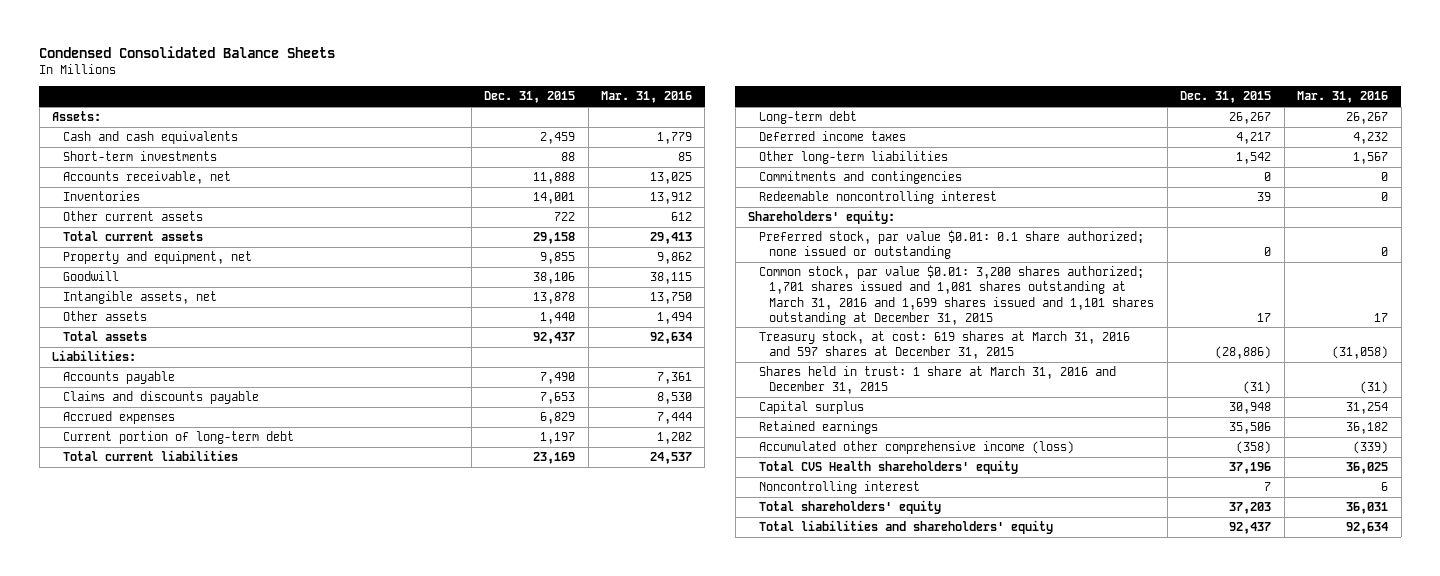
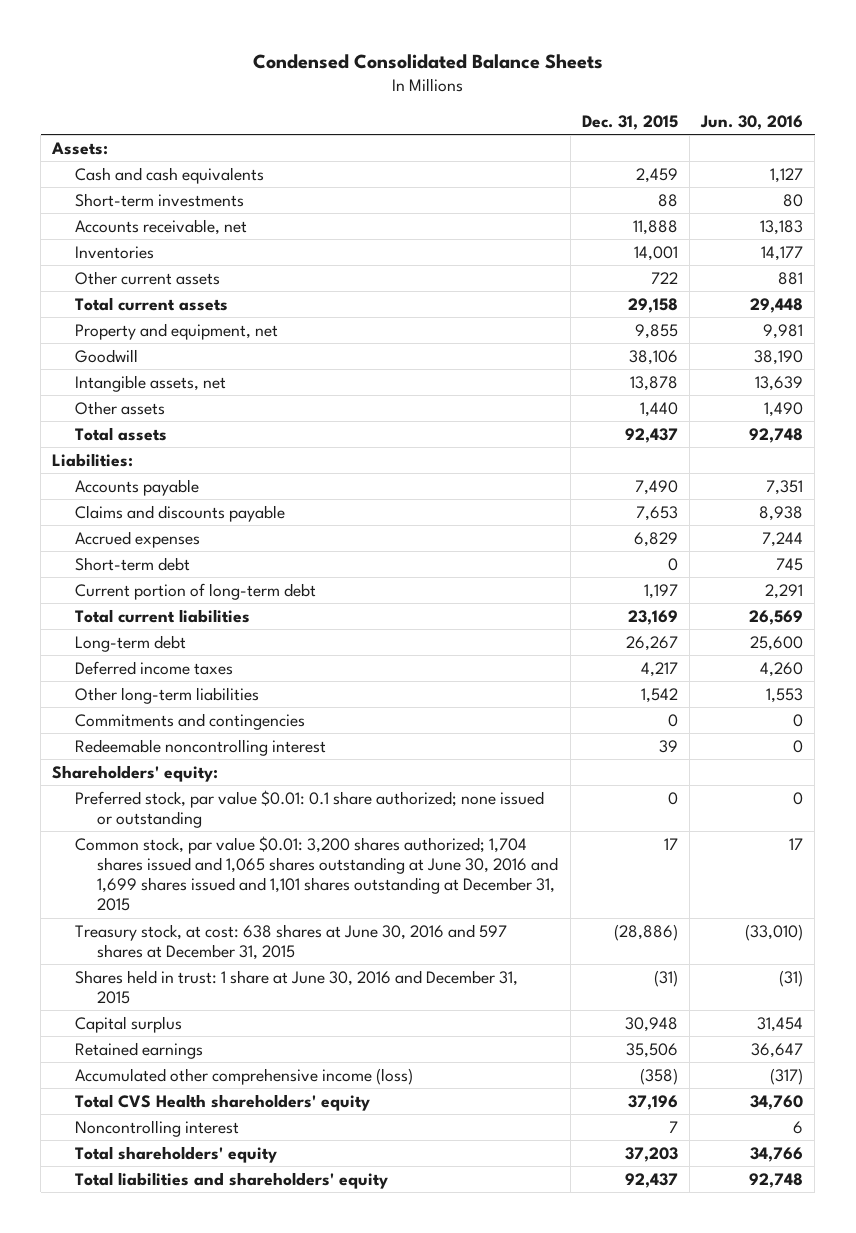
- | Dec. 31, 2015 | Mar. 31, 2016
+ | Dec. 31, 2015 | Jun. 30, 2016
+ Short-term debt | 0 | 745
- Common stock, par value $0.01: 3,200 shares authorized; 1,701 shares issued and 1,081 shares outstanding at March 31, 2016 and 1,699 shares issued and 1,101 shares outstanding at December 31, 2015 | 17 | 17
- Treasury stock, at cost: 619 shares at March 31, 2016 and 597 shares at December 31, 2015 | (28,886) | (31,058)
- Shares held in trust: 1 share at March 31, 2016 and December 31, 2015 | (31) | (31)
+ Common stock, par value $0.01: 3,200 shares authorized; 1,704 shares issued and 1,065 shares outstanding at June 30, 2016 and 1,699 shares issued and 1,101 shares outstanding at December 31, 2015 | 17 | 17
+ Treasury stock, at cost: 638 shares at June 30, 2016 and 597 shares at December 31, 2015 | (28,886) | (33,010)
+ Shares held in trust: 1 share at June 30, 2016 and December 31, 2015 | (31) | (31)

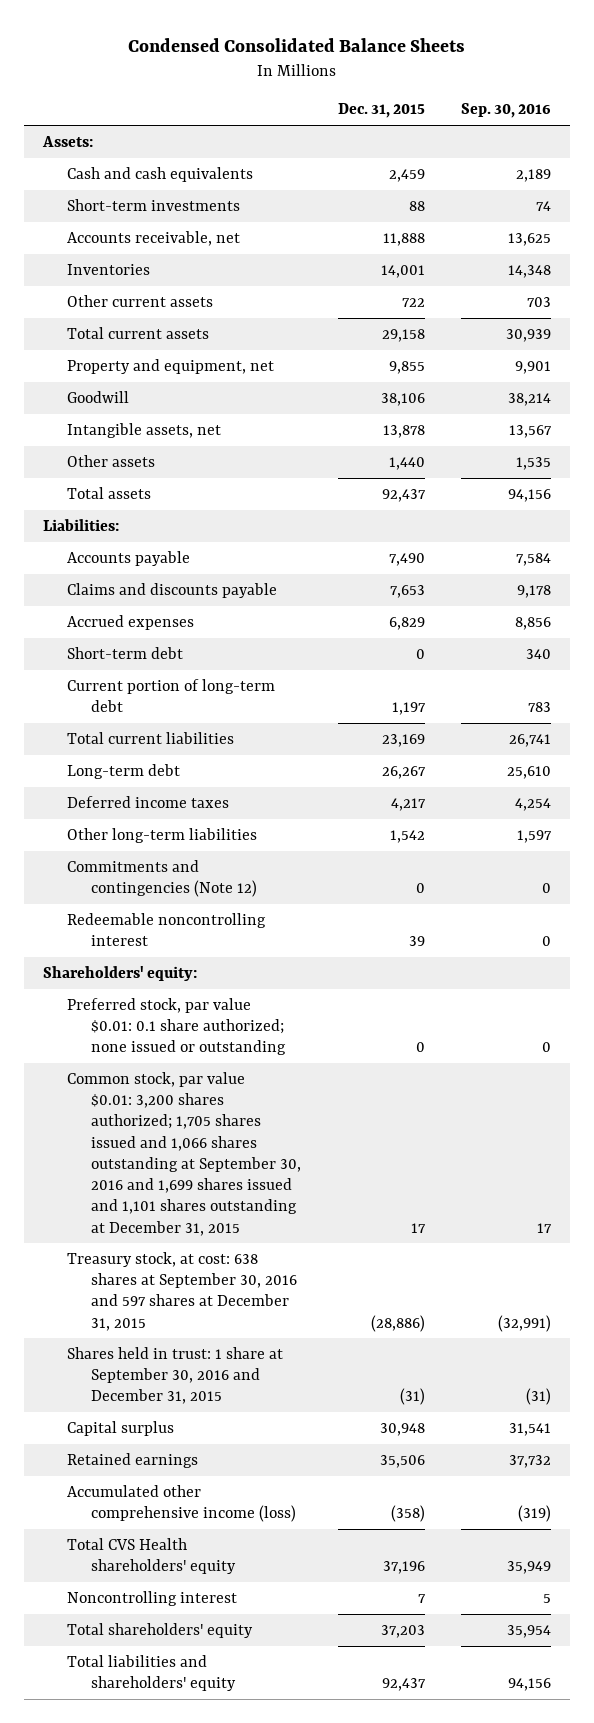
- | Dec. 31, 2015 | Jun. 30, 2016
+ | Dec. 31, 2015 | Sep. 30, 2016
- Commitments and contingencies | 0 | 0
+ Commitments and contingencies (Note 12) | 0 | 0
- Common stock, par value $0.01: 3,200 shares authorized; 1,704 shares issued and 1,065 shares outstanding at June 30, 2016 and 1,699 shares issued and 1,101 shares outstanding at December 31, 2015 | 17 | 17
- Treasury stock, at cost: 638 shares at June 30, 2016 and 597 shares at December 31, 2015 | (28,886) | (33,010)
- Shares held in trust: 1 share at June 30, 2016 and December 31, 2015 | (31) | (31)
+ Common stock, par value $0.01: 3,200 shares authorized; 1,705 shares issued and 1,066 shares outstanding at September 30, 2016 and 1,699 shares issued and 1,101 shares outstanding at December 31, 2015 | 17 | 17
+ Treasury stock, at cost: 638 shares at September 30, 2016 and 597 shares at December 31, 2015 | (28,886) | (32,991)
+ Shares held in trust: 1 share at September 30, 2016 and December 31, 2015 | (31) | (31)

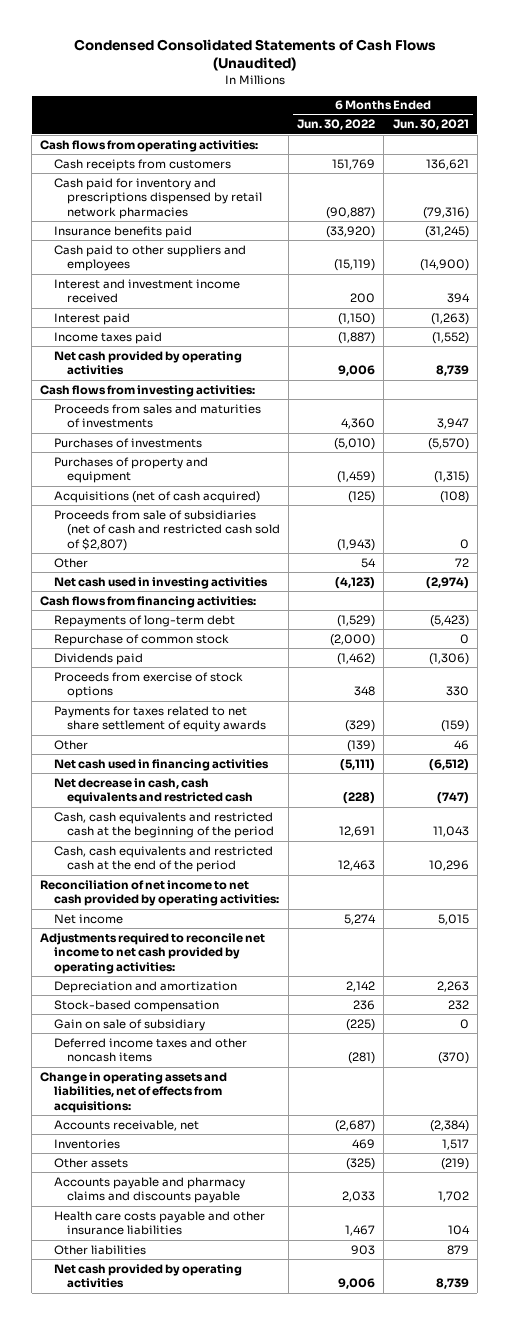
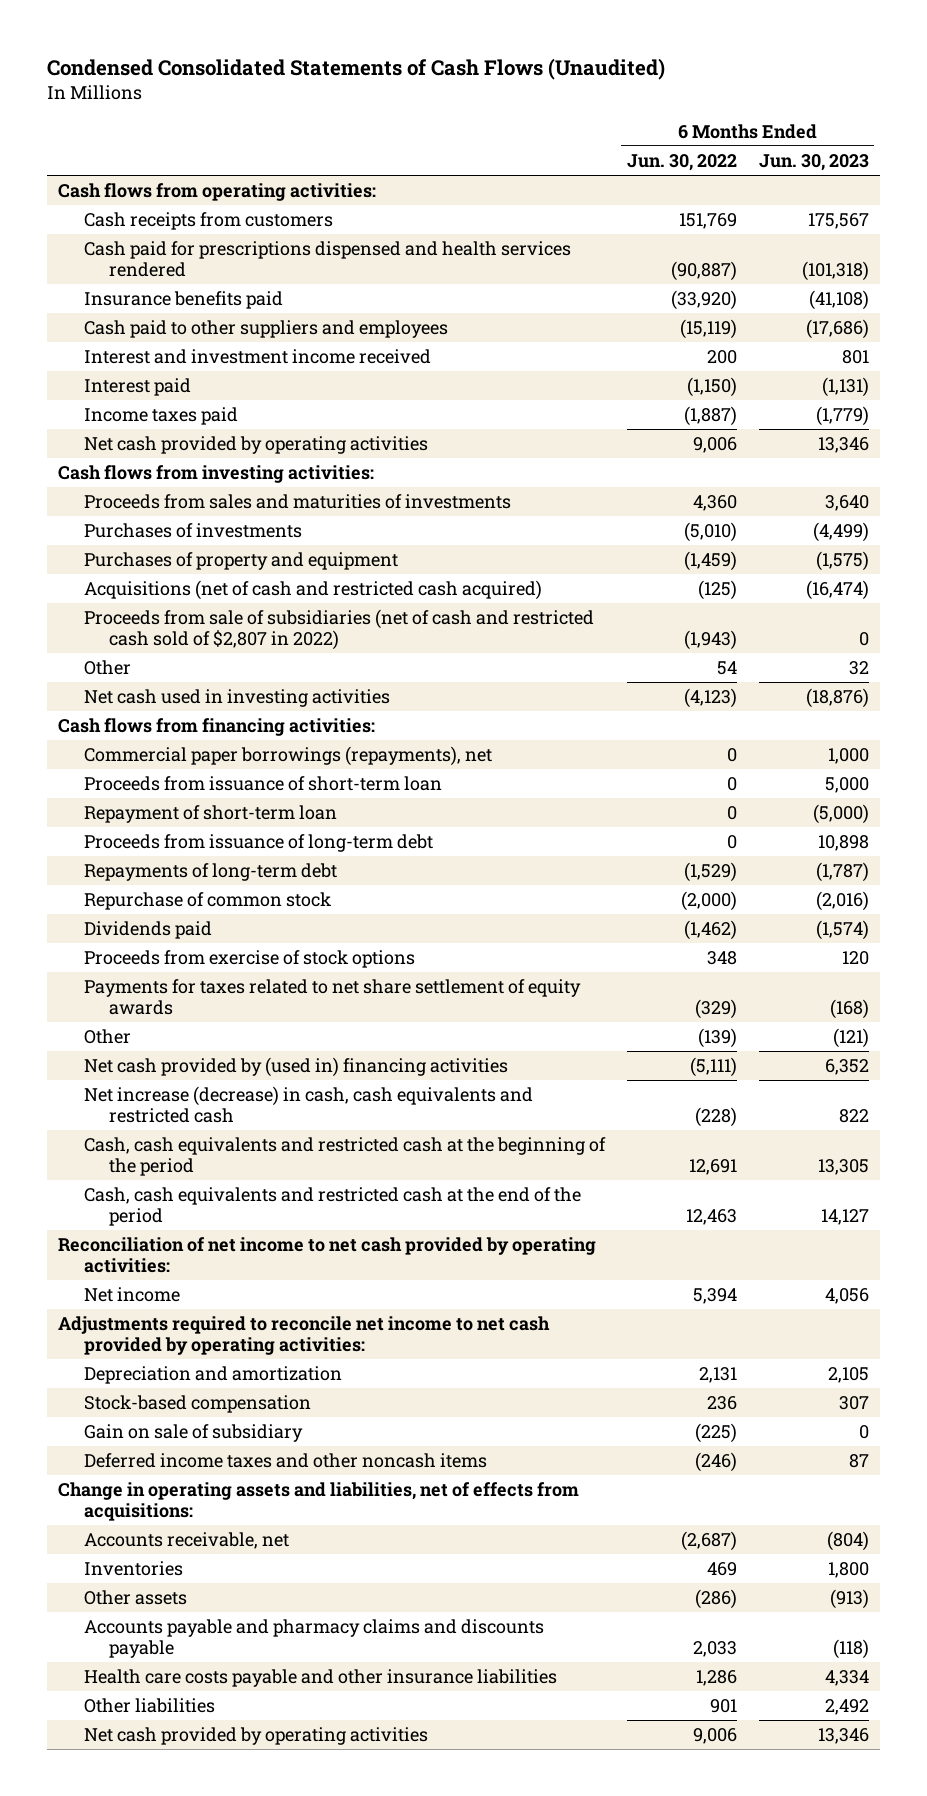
- | 6 Months Ended Jun. 30, 2022 | 6 Months Ended Jun. 30, 2021
+ | 6 Months Ended Jun. 30, 2022 | 6 Months Ended Jun. 30, 2023
- Cash paid for inventory and prescriptions dispensed by retail network pharmacies | (90,887) | (79,316)
+ Cash paid for prescriptions dispensed and health services rendered | (90,887) | (101,318)
- Acquisitions (net of cash acquired) | (125) | (108)
- Proceeds from sale of subsidiaries (net of cash and restricted cash sold of $2,807) | (1,943) | 0
+ Acquisitions (net of cash and restricted cash acquired) | (125) | (16,474)
+ Proceeds from sale of subsidiaries (net of cash and restricted cash sold of $2,807 in 2022) | (1,943) | 0
+ Commercial paper borrowings (repayments), net | 0 | 1,000
+ Proceeds from issuance of short-term loan | 0 | 5,000
+ Repayment of short-term loan | 0 | (5,000)
+ Proceeds from issuance of long-term debt | 0 | 10,898
- Net cash used in financing activities | (5,111) | (6,512)
- Net decrease in cash, cash equivalents and restricted cash | (228) | (747)
+ Net cash provided by (used in) financing activities | (5,111) | 6,352
+ Net increase (decrease) in cash, cash equivalents and restricted cash | (228) | 822
- Net income | 5,274 | 5,015
+ Net income | 5,394 | 4,056
- Depreciation and amortization | 2,142 | 2,263
+ Depreciation and amortization | 2,131 | 2,105
- Deferred income taxes and other noncash items | (281) | (370)
+ Deferred income taxes and other noncash items | (246) | 87
- Other assets | (325) | (219)
+ Other assets | (286) | (913)
- Health care costs payable and other insurance liabilities | 1,467 | 104
- Other liabilities | 903 | 879
+ Health care costs payable and other insurance liabilities | 1,286 | 4,334
+ Other liabilities | 901 | 2,492

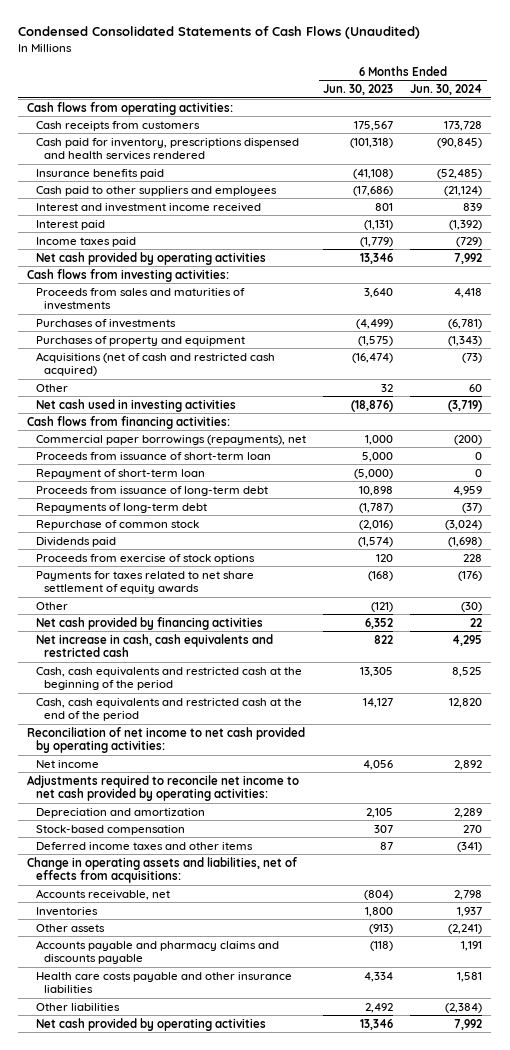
- | 6 Months Ended Jun. 30, 2022 | 6 Months Ended Jun. 30, 2023
+ | 6 Months Ended Jun. 30, 2023 | 6 Months Ended Jun. 30, 2024
- Cash paid for prescriptions dispensed and health services rendered | (90,887) | (101,318)
+ Cash paid for inventory, prescriptions dispensed and health services rendered | (101,318) | (90,845)
- Proceeds from sale of subsidiaries (net of cash and restricted cash sold of $2,807 in 2022) | (1,943) | 0
- Net cash provided by (used in) financing activities | (5,111) | 6,352
- Net increase (decrease) in cash, cash equivalents and restricted cash | (228) | 822
+ Net cash provided by financing activities | 6,352 | 22
+ Net increase in cash, cash equivalents and restricted cash | 822 | 4,295
- Gain on sale of subsidiary | (225) | 0
- Deferred income taxes and other noncash items | (246) | 87
+ Deferred income taxes and other items | 87 | (341)

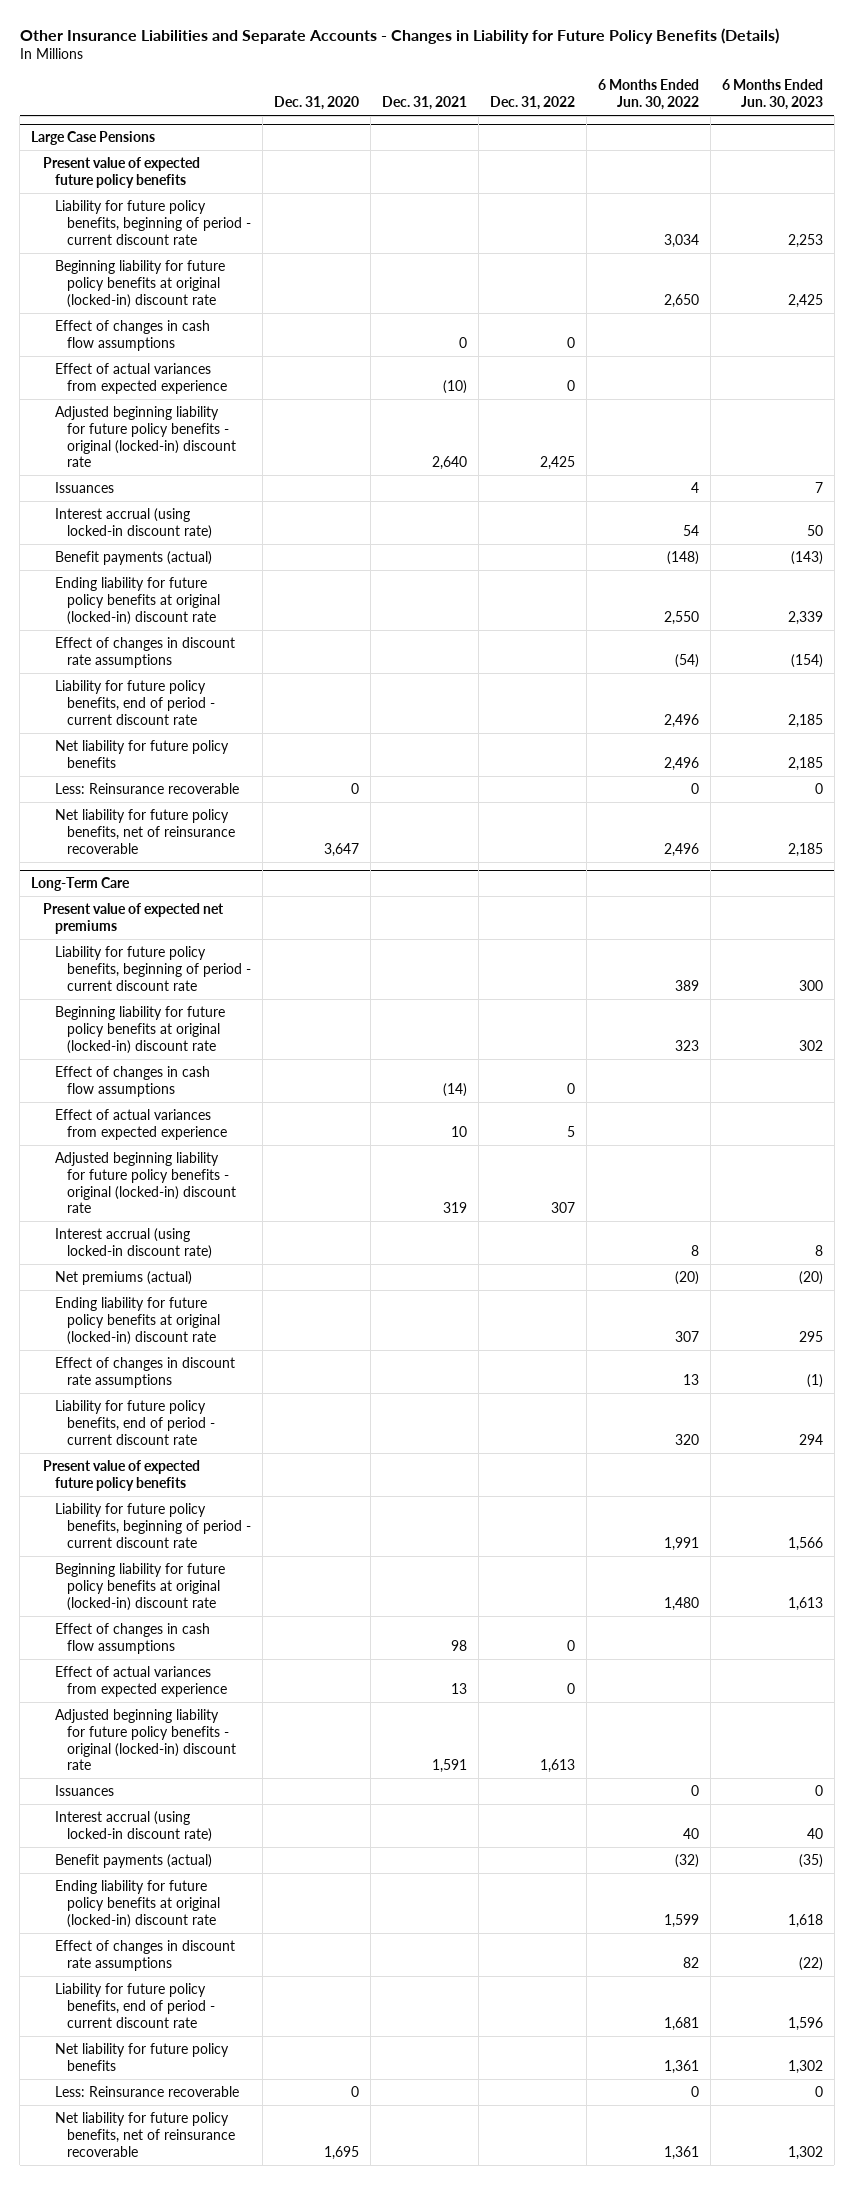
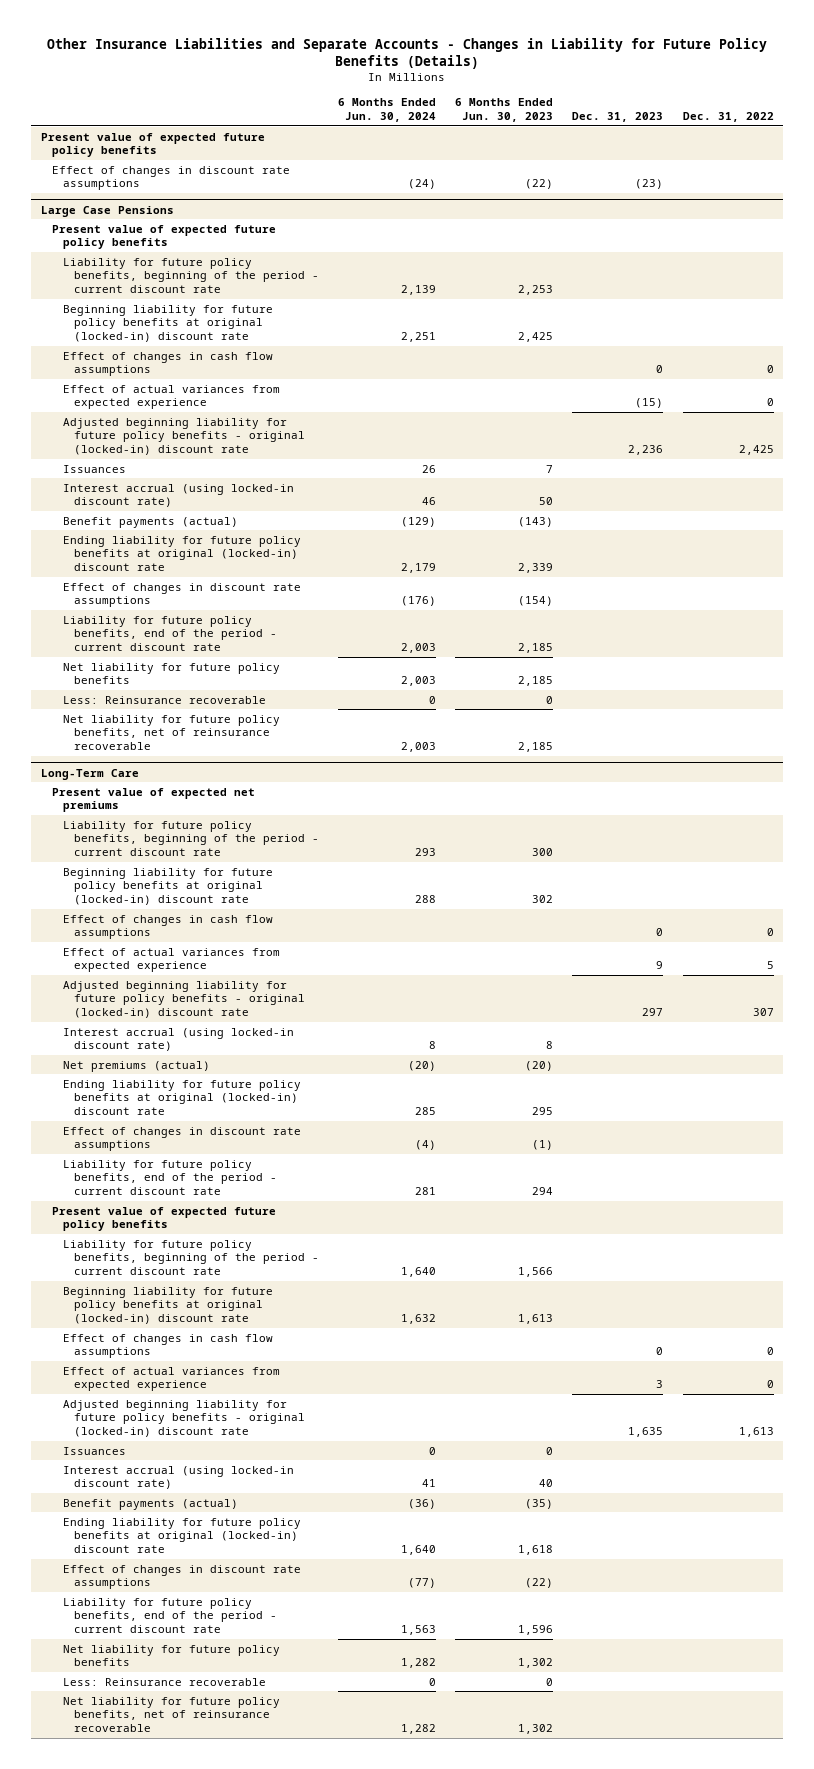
- | Dec. 31, 2020 | Dec. 31, 2021 | Dec. 31, 2022 | 6 Months Ended Jun. 30, 2022 | 6 Months Ended Jun. 30, 2023
+ | 6 Months Ended Jun. 30, 2024 | 6 Months Ended Jun. 30, 2023 | Dec. 31, 2023 | Dec. 31, 2022
+ Present value of expected future policy benefits
+ Effect of changes in discount rate assumptions | (24) | (22) | (23) |
@ Large Case Pensions
- Liability for future policy benefits, beginning of period - current discount rate | | | | 3,034 | 2,253
+ Liability for future policy benefits, beginning of the period - current discount rate | 2,139 | 2,253 | |
- Liability for future policy benefits, end of period - current discount rate | | | | 2,496 | 2,185
+ Liability for future policy benefits, end of the period - current discount rate | 2,003 | 2,185 | |
@ Long-Term Care
- Liability for future policy benefits, beginning of period - current discount rate | | | | 389 | 300
+ Liability for future policy benefits, beginning of the period - current discount rate | 293 | 300 | |
- Liability for future policy benefits, end of period - current discount rate | | | | 320 | 294
+ Liability for future policy benefits, end of the period - current discount rate | 281 | 294 | |
- Liability for future policy benefits, beginning of period - current discount rate | | | | 1,991 | 1,566
+ Liability for future policy benefits, beginning of the period - current discount rate | 1,640 | 1,566 | |
- Liability for future policy benefits, end of period - current discount rate | | | | 1,681 | 1,596
+ Liability for future policy benefits, end of the period - current discount rate | 1,563 | 1,596 | |

